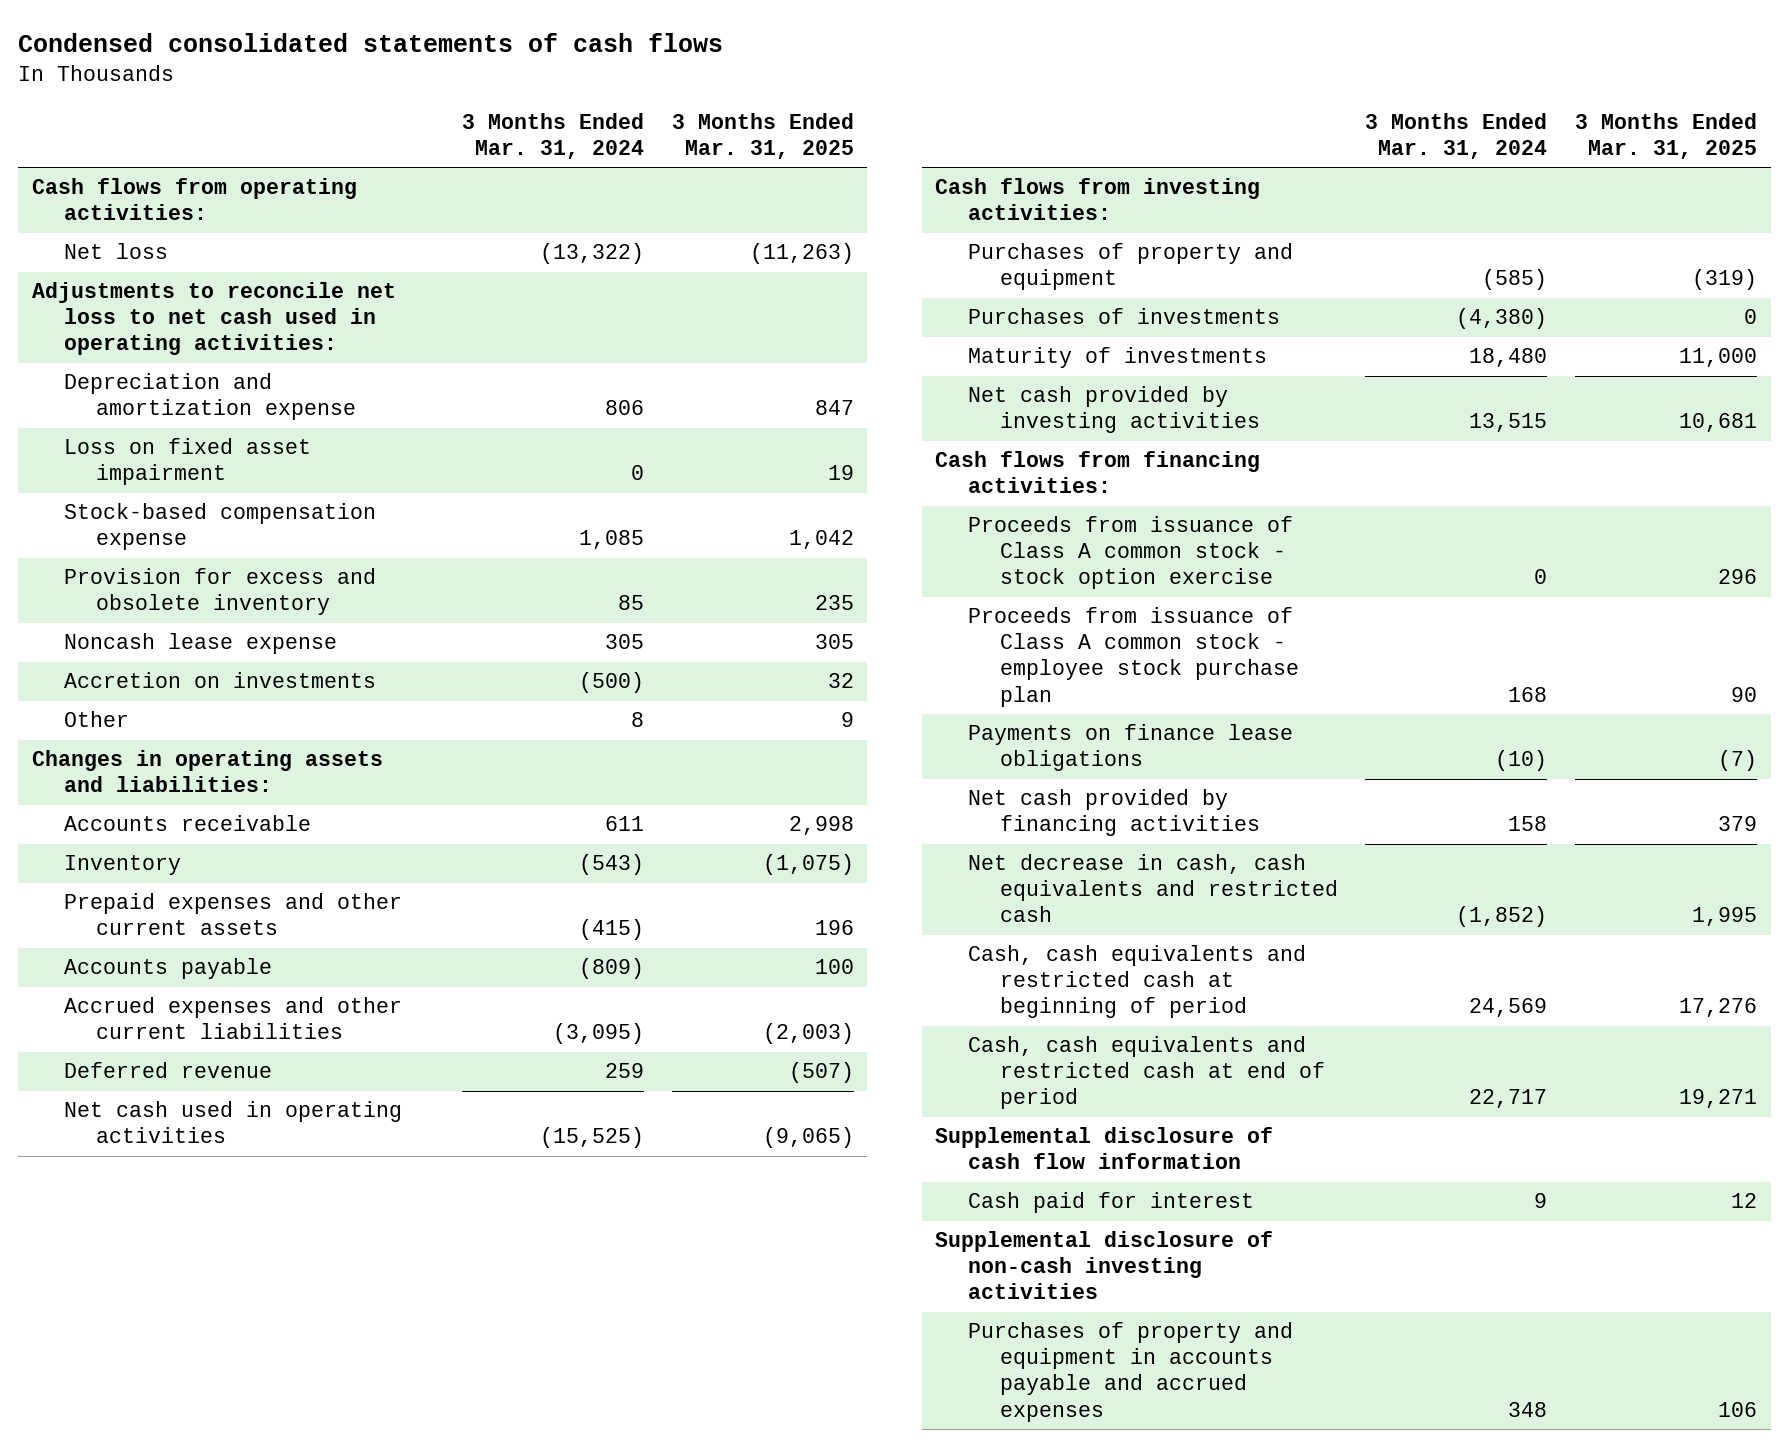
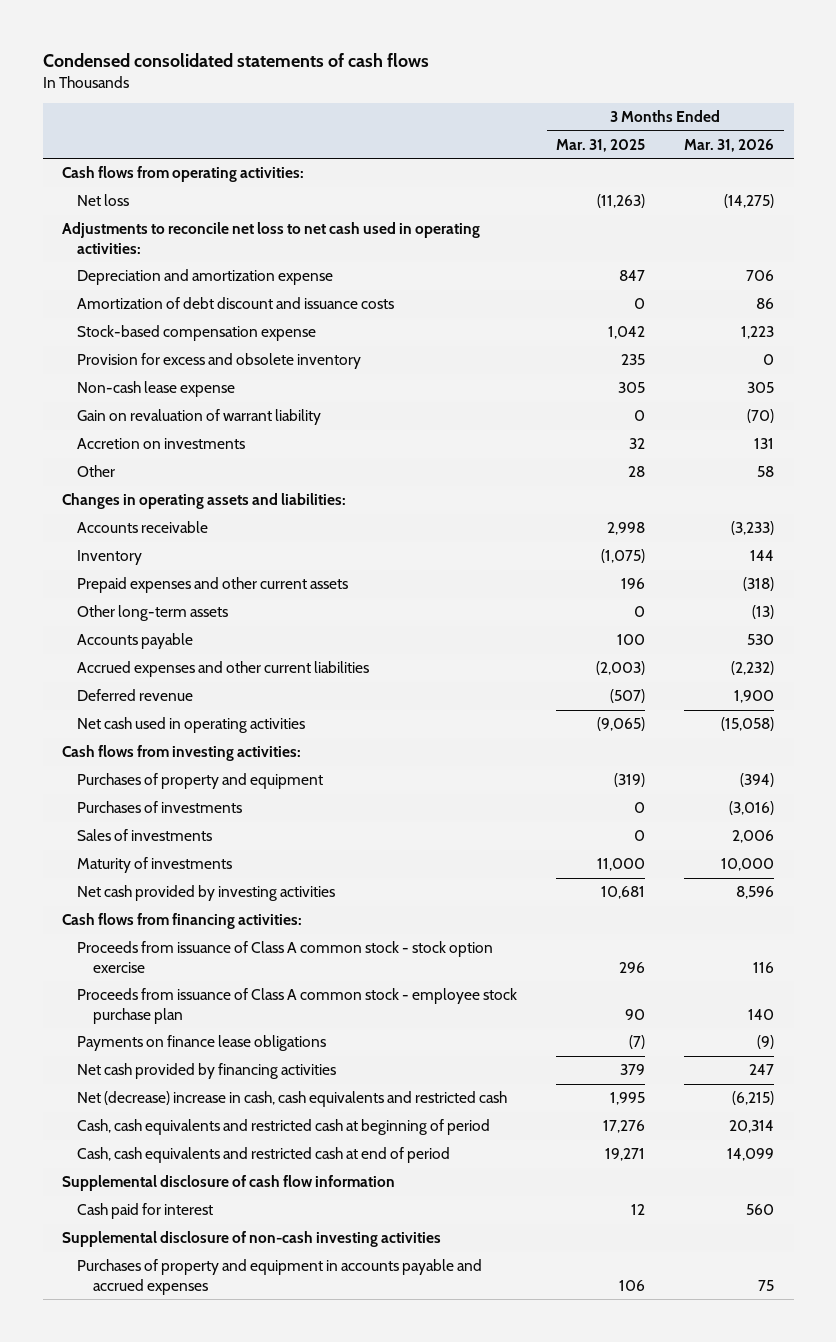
- | 3 Months Ended Mar. 31, 2024 | 3 Months Ended Mar. 31, 2025
+ | 3 Months Ended Mar. 31, 2025 | 3 Months Ended Mar. 31, 2026
- Loss on fixed asset impairment | 0 | 19
+ Amortization of debt discount and issuance costs | 0 | 86
- Noncash lease expense | 305 | 305
+ Non-cash lease expense | 305 | 305
+ Gain on revaluation of warrant liability | 0 | (70)
- Other | 8 | 9
+ Other | 28 | 58
+ Other long-term assets | 0 | (13)
+ Sales of investments | 0 | 2,006
- Net decrease in cash, cash equivalents and restricted cash | (1,852) | 1,995
+ Net (decrease) increase in cash, cash equivalents and restricted cash | 1,995 | (6,215)

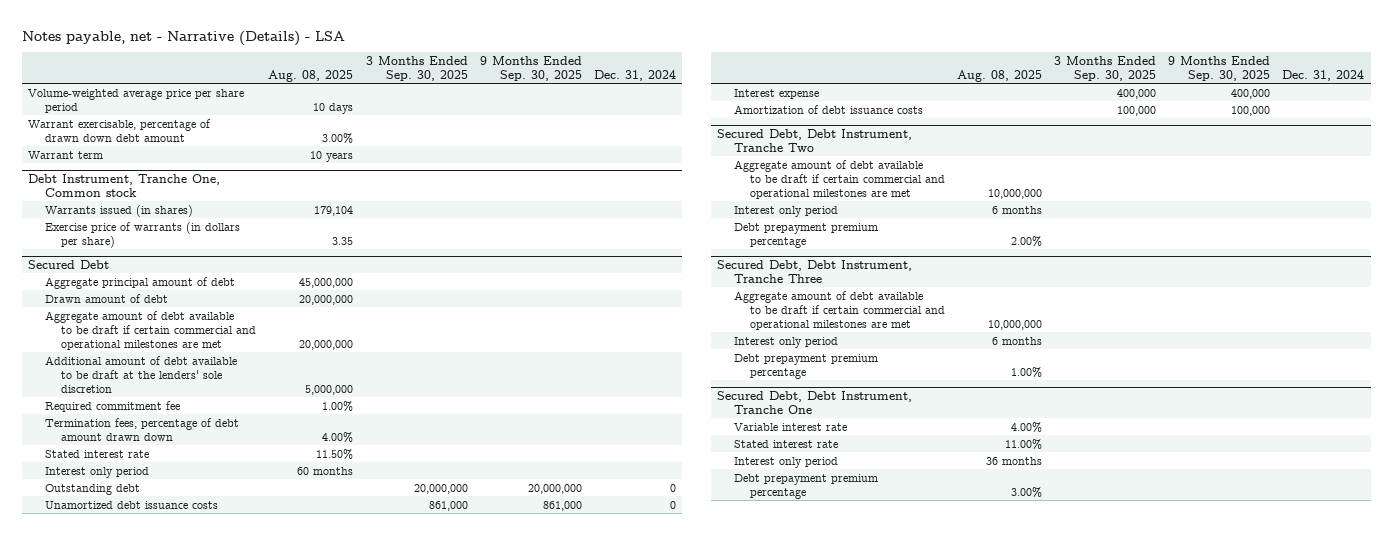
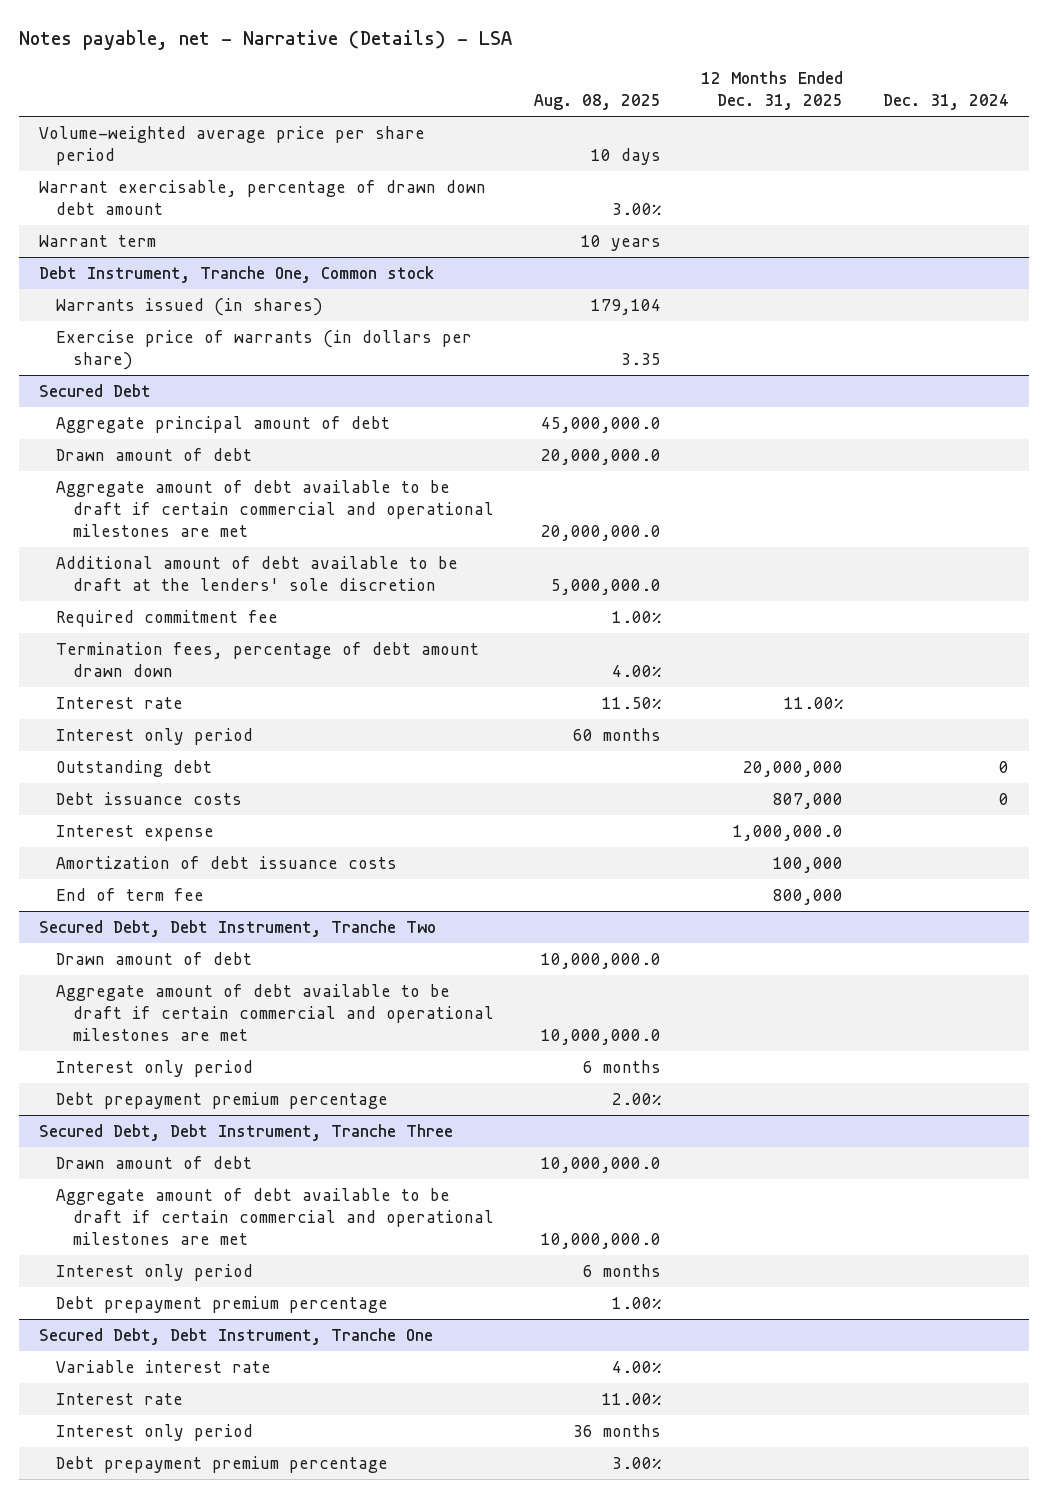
- | Aug. 08, 2025 | 3 Months Ended Sep. 30, 2025 | 9 Months Ended Sep. 30, 2025 | Dec. 31, 2024
+ | Aug. 08, 2025 | 12 Months Ended Dec. 31, 2025 | Dec. 31, 2024
@ Secured Debt
- Aggregate principal amount of debt | 45,000,000 | | |
- Drawn amount of debt | 20,000,000 | | |
- Aggregate amount of debt available to be draft if certain commercial and operational milestones are met | 20,000,000 | | |
- Additional amount of debt available to be draft at the lenders' sole discretion | 5,000,000 | | |
+ Aggregate principal amount of debt | 45,000,000.0 | |
+ Drawn amount of debt | 20,000,000.0 | |
+ Aggregate amount of debt available to be draft if certain commercial and operational milestones are met | 20,000,000.0 | |
+ Additional amount of debt available to be draft at the lenders' sole discretion | 5,000,000.0 | |
- Stated interest rate | 11.50% | | |
+ Interest rate | 11.50% | 11.00% |
- Unamortized debt issuance costs | | 861,000 | 861,000 | 0
+ Debt issuance costs | | 807,000 | 0
+ End of term fee | | 800,000 |
@ Secured Debt, Debt Instrument, Tranche Two
- Aggregate amount of debt available to be draft if certain commercial and operational milestones are met | 10,000,000 | | |
+ Drawn amount of debt | 10,000,000.0 | |
+ Aggregate amount of debt available to be draft if certain commercial and operational milestones are met | 10,000,000.0 | |
@ Secured Debt, Debt Instrument, Tranche Three
- Aggregate amount of debt available to be draft if certain commercial and operational milestones are met | 10,000,000 | | |
+ Drawn amount of debt | 10,000,000.0 | |
+ Aggregate amount of debt available to be draft if certain commercial and operational milestones are met | 10,000,000.0 | |
@ Secured Debt, Debt Instrument, Tranche One
- Stated interest rate | 11.00% | | |
+ Interest rate | 11.00% | |

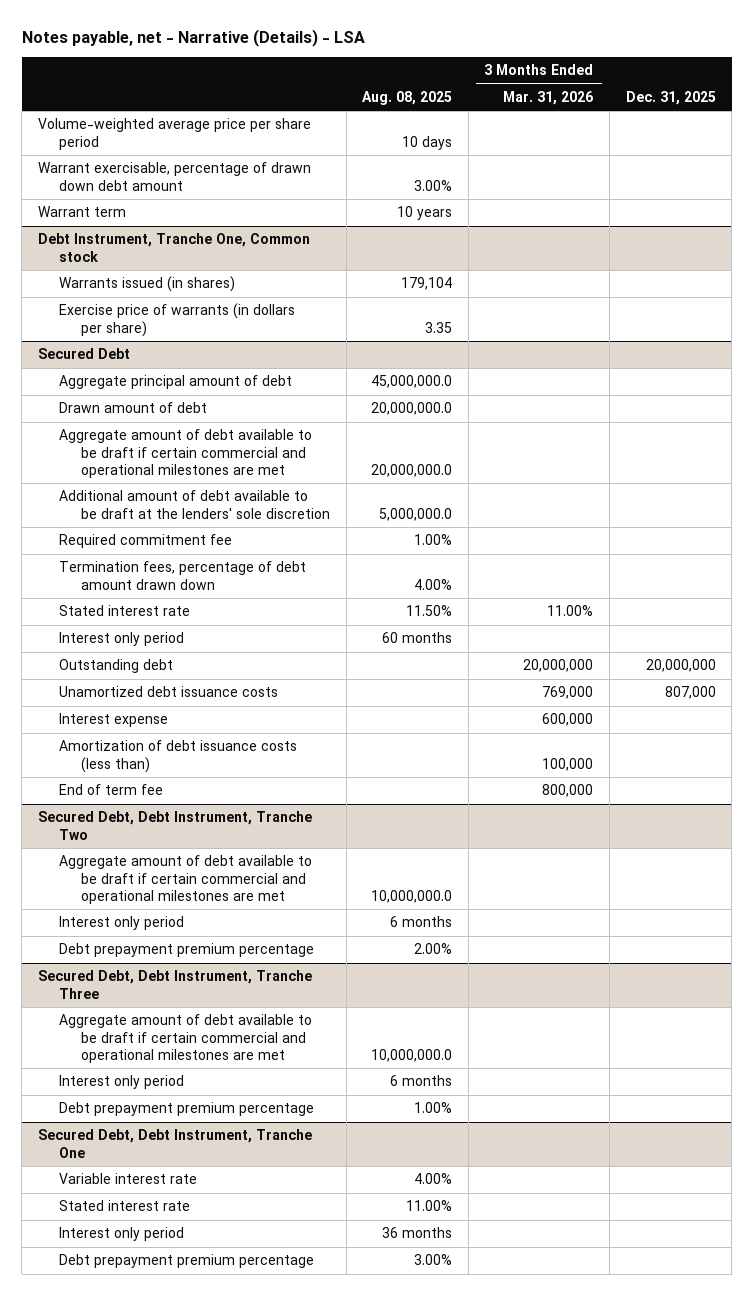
- | Aug. 08, 2025 | 12 Months Ended Dec. 31, 2025 | Dec. 31, 2024
+ | Aug. 08, 2025 | 3 Months Ended Mar. 31, 2026 | Dec. 31, 2025
@ Secured Debt
- Interest rate | 11.50% | 11.00% |
+ Stated interest rate | 11.50% | 11.00% |
- Debt issuance costs | | 807,000 | 0
+ Unamortized debt issuance costs | | 769,000 | 807,000
- Amortization of debt issuance costs | | 100,000 |
+ Amortization of debt issuance costs (less than) | | 100,000 |
@ Secured Debt, Debt Instrument, Tranche Two
- Drawn amount of debt | 10,000,000.0 | |
@ Secured Debt, Debt Instrument, Tranche Three
- Drawn amount of debt | 10,000,000.0 | |
@ Secured Debt, Debt Instrument, Tranche One
- Interest rate | 11.00% | |
+ Stated interest rate | 11.00% | |

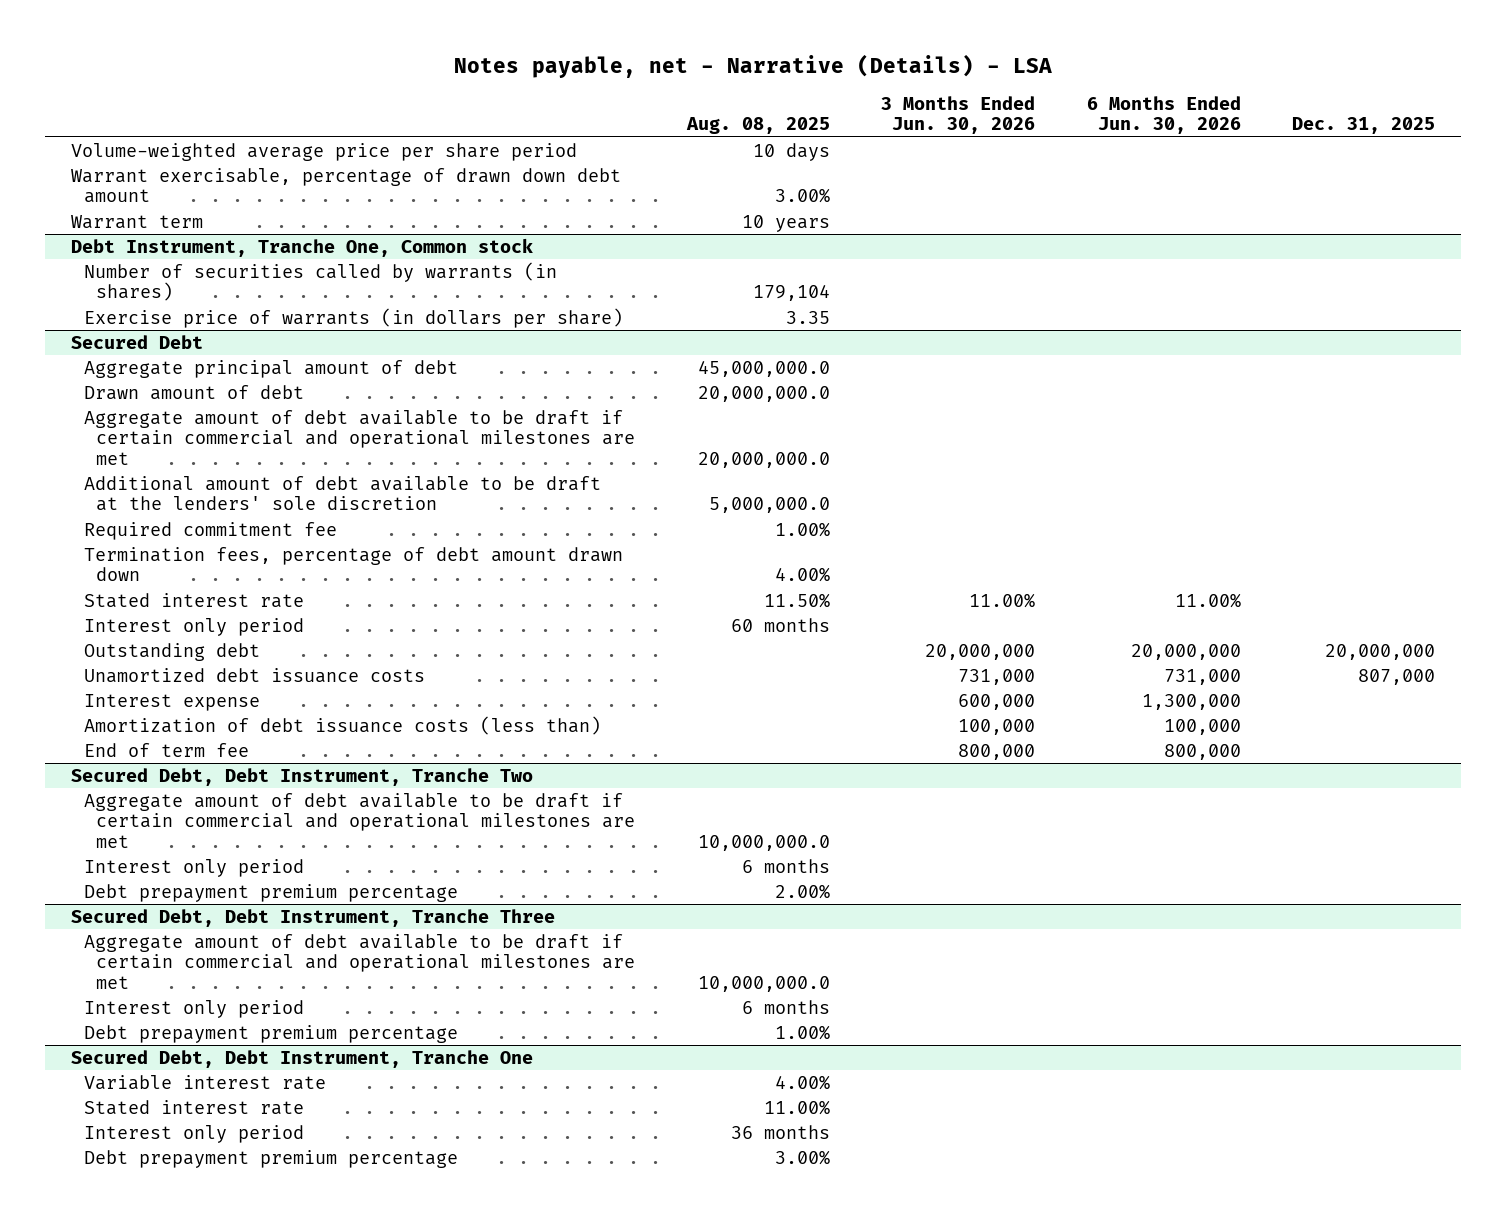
- | Aug. 08, 2025 | 3 Months Ended Mar. 31, 2026 | Dec. 31, 2025
+ | Aug. 08, 2025 | 3 Months Ended Jun. 30, 2026 | 6 Months Ended Jun. 30, 2026 | Dec. 31, 2025
@ Debt Instrument, Tranche One, Common stock
- Warrants issued (in shares) | 179,104 | |
+ Number of securities called by warrants (in shares) | 179,104 | | |

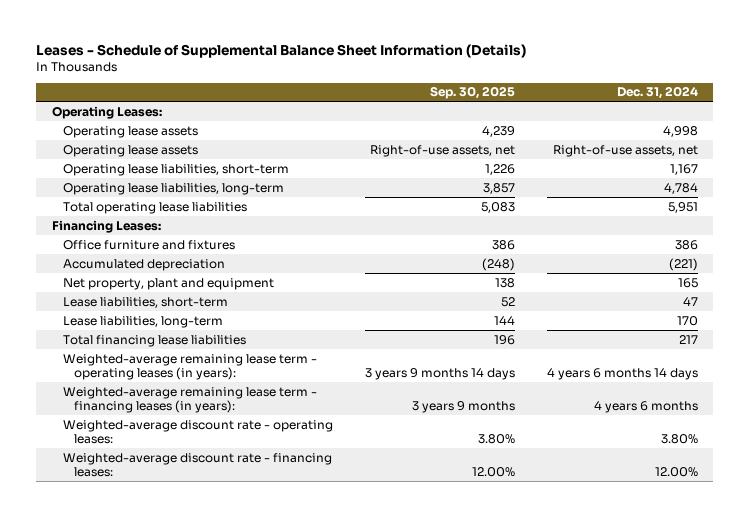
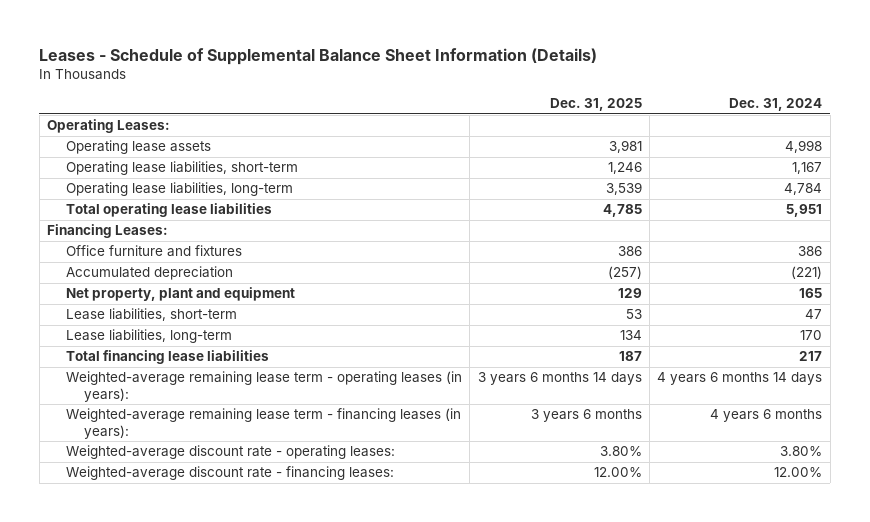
- | Sep. 30, 2025 | Dec. 31, 2024
+ | Dec. 31, 2025 | Dec. 31, 2024
- Operating lease assets | Right-of-use assets, net | Right-of-use assets, net

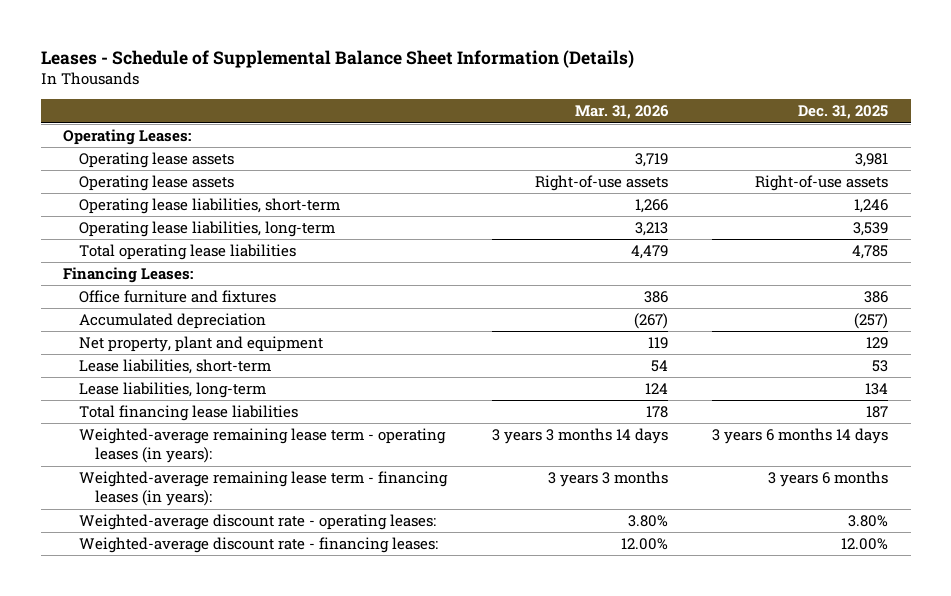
- | Dec. 31, 2025 | Dec. 31, 2024
+ | Mar. 31, 2026 | Dec. 31, 2025
+ Operating lease assets | Right-of-use assets | Right-of-use assets

